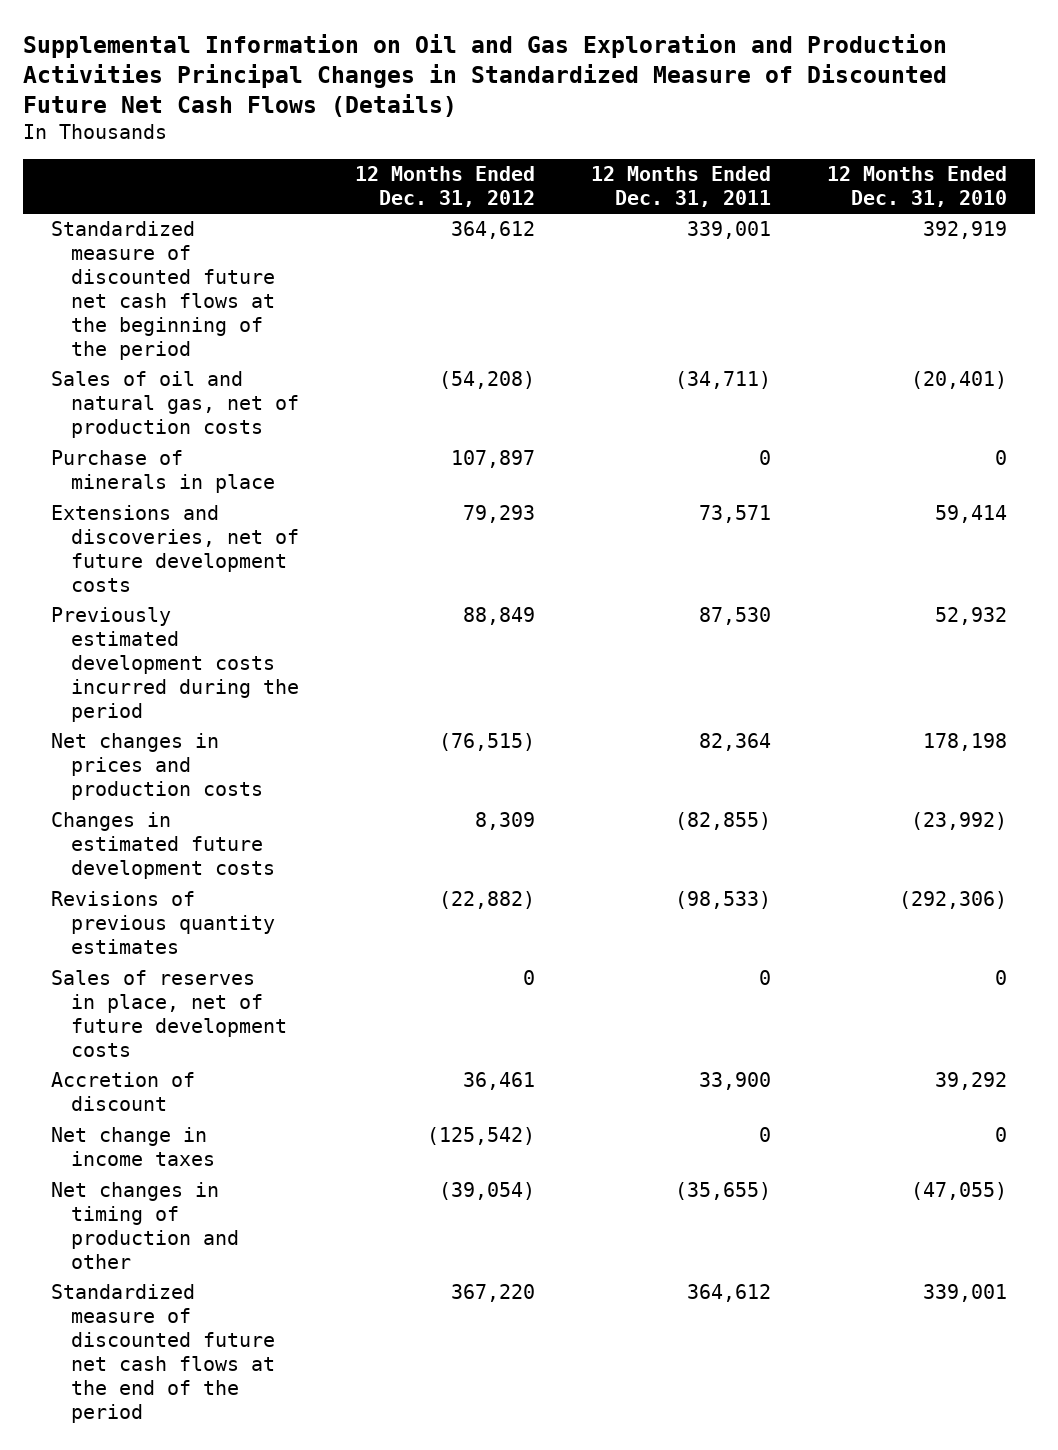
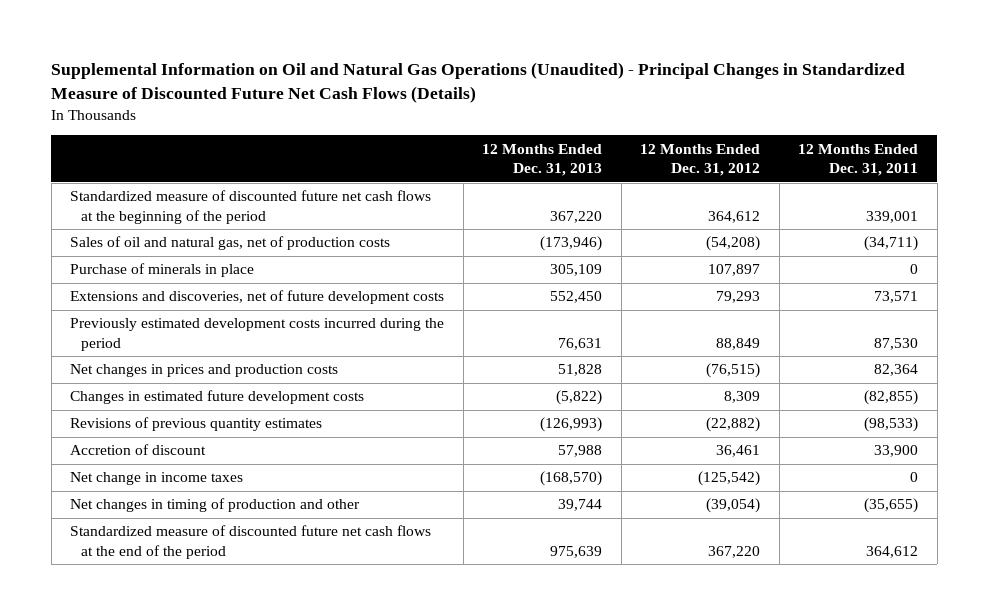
- Supplemental Information on Oil and Gas Exploration and Production Activities Principal Changes in Standardized Measure of Discounted Future Net Cash Flows (Details)
+ Supplemental Information on Oil and Natural Gas Operations (Unaudited) - Principal Changes in Standardized Measure of Discounted Future Net Cash Flows (Details)
- | 12 Months Ended Dec. 31, 2012 | 12 Months Ended Dec. 31, 2011 | 12 Months Ended Dec. 31, 2010
+ | 12 Months Ended Dec. 31, 2013 | 12 Months Ended Dec. 31, 2012 | 12 Months Ended Dec. 31, 2011
- Sales of reserves in place, net of future development costs | 0 | 0 | 0

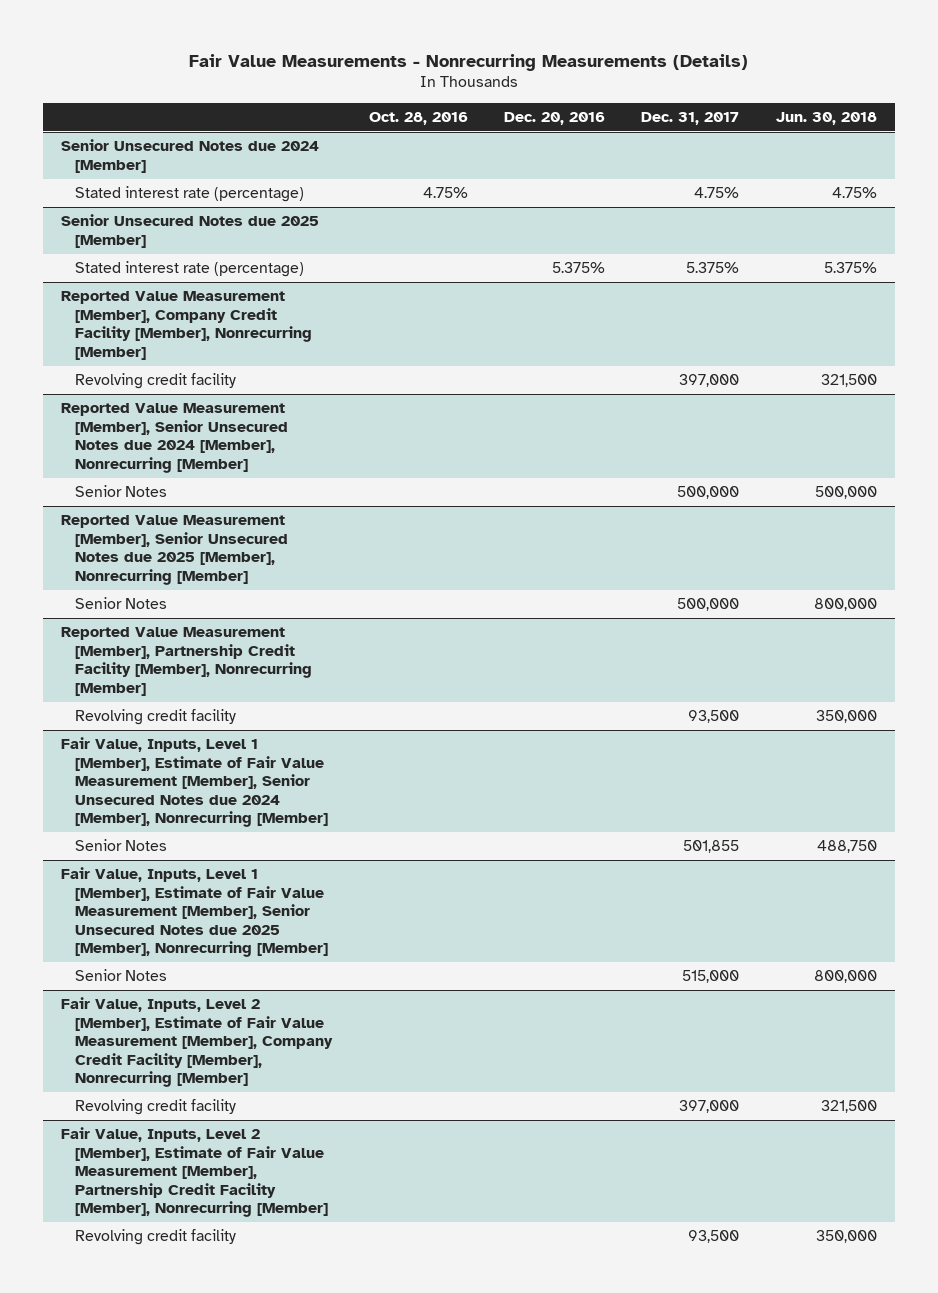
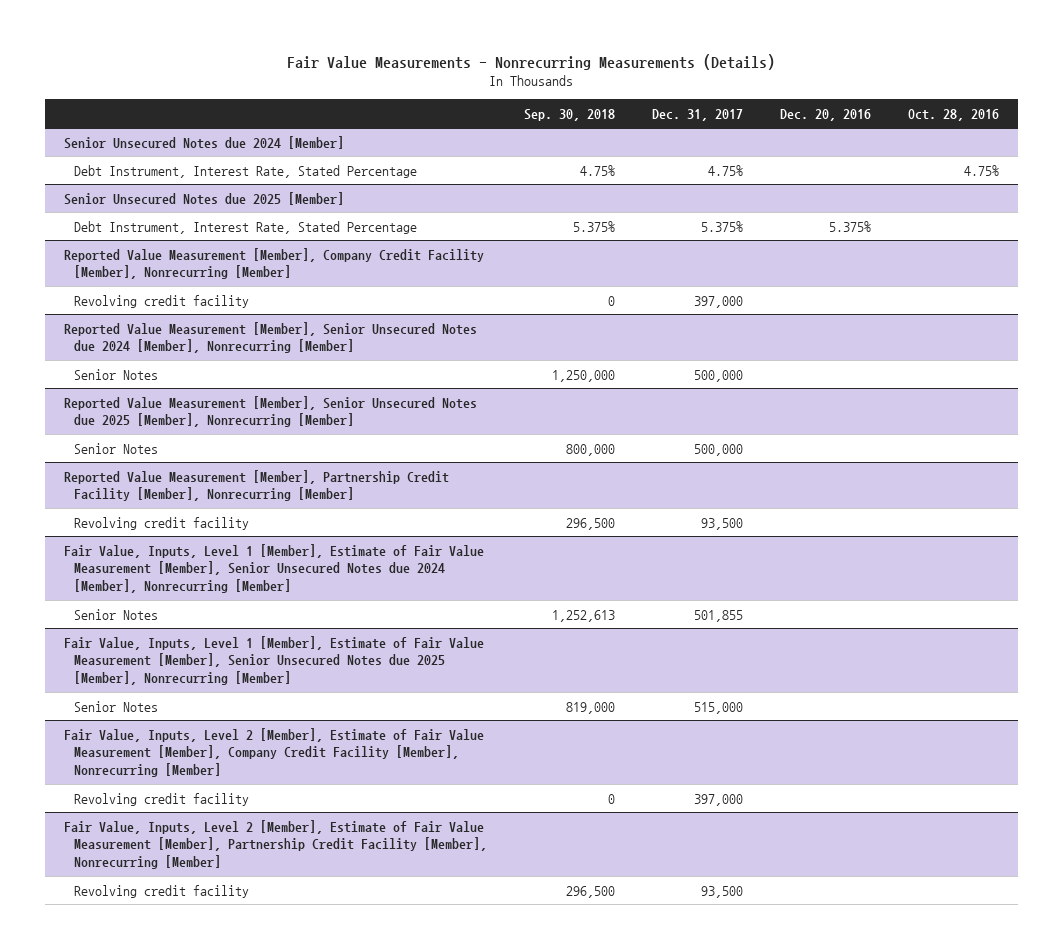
- | Oct. 28, 2016 | Dec. 20, 2016 | Dec. 31, 2017 | Jun. 30, 2018
+ | Sep. 30, 2018 | Dec. 31, 2017 | Dec. 20, 2016 | Oct. 28, 2016
@ Senior Unsecured Notes due 2024 [Member]
- Stated interest rate (percentage) | 4.75% | | 4.75% | 4.75%
+ Debt Instrument, Interest Rate, Stated Percentage | 4.75% | 4.75% | | 4.75%
@ Senior Unsecured Notes due 2025 [Member]
- Stated interest rate (percentage) | | 5.375% | 5.375% | 5.375%
+ Debt Instrument, Interest Rate, Stated Percentage | 5.375% | 5.375% | 5.375% |

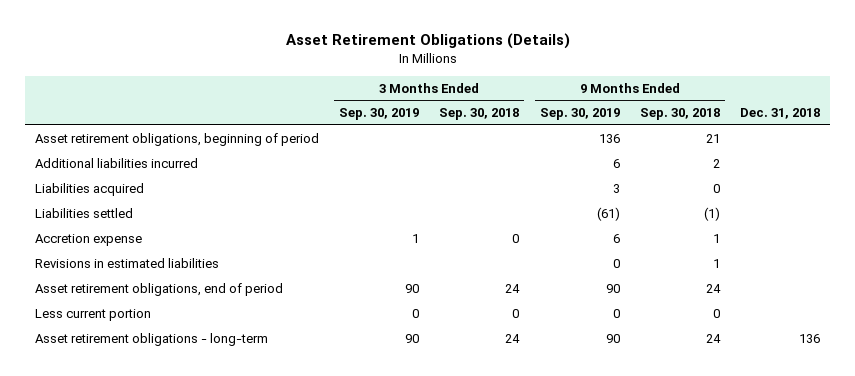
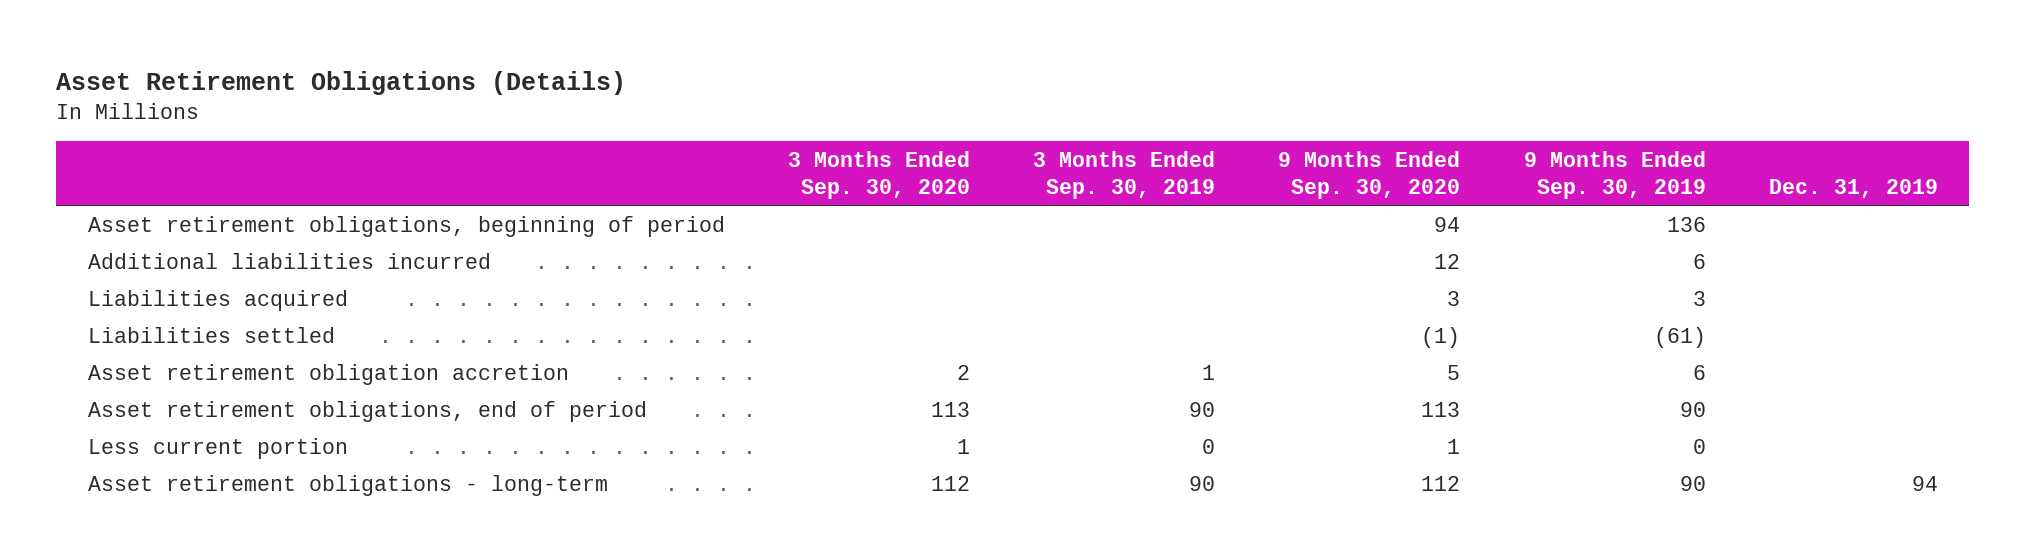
- | 3 Months Ended Sep. 30, 2019 | 3 Months Ended Sep. 30, 2018 | 9 Months Ended Sep. 30, 2019 | 9 Months Ended Sep. 30, 2018 | Dec. 31, 2018
+ | 3 Months Ended Sep. 30, 2020 | 3 Months Ended Sep. 30, 2019 | 9 Months Ended Sep. 30, 2020 | 9 Months Ended Sep. 30, 2019 | Dec. 31, 2019
- Accretion expense | 1 | 0 | 6 | 1 |
- Revisions in estimated liabilities | | | 0 | 1 |
+ Asset retirement obligation accretion | 2 | 1 | 5 | 6 |

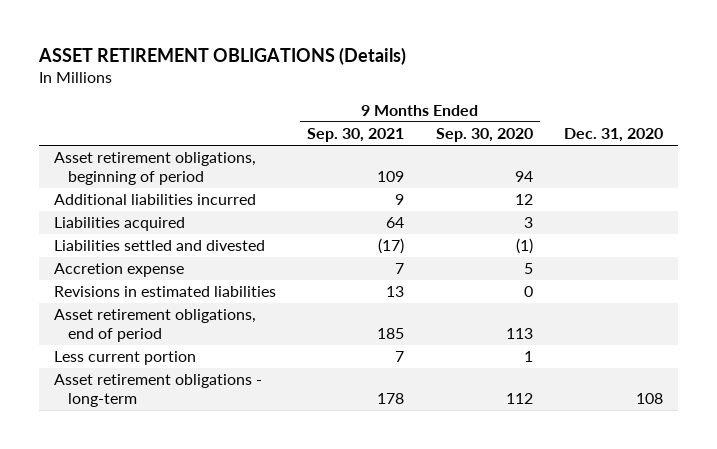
- Asset Retirement Obligations (Details)
+ ASSET RETIREMENT OBLIGATIONS (Details)
- | 3 Months Ended Sep. 30, 2020 | 3 Months Ended Sep. 30, 2019 | 9 Months Ended Sep. 30, 2020 | 9 Months Ended Sep. 30, 2019 | Dec. 31, 2019
+ | 9 Months Ended Sep. 30, 2021 | 9 Months Ended Sep. 30, 2020 | Dec. 31, 2020
- Liabilities settled | | | (1) | (61) |
- Asset retirement obligation accretion | 2 | 1 | 5 | 6 |
+ Liabilities settled and divested | (17) | (1) |
+ Accretion expense | 7 | 5 |
+ Revisions in estimated liabilities | 13 | 0 |

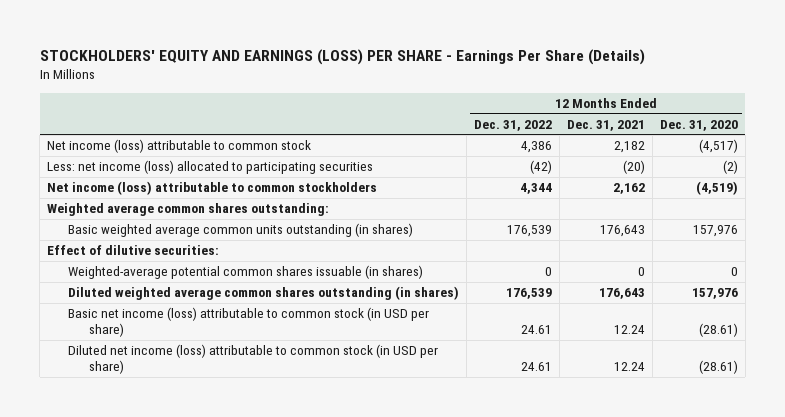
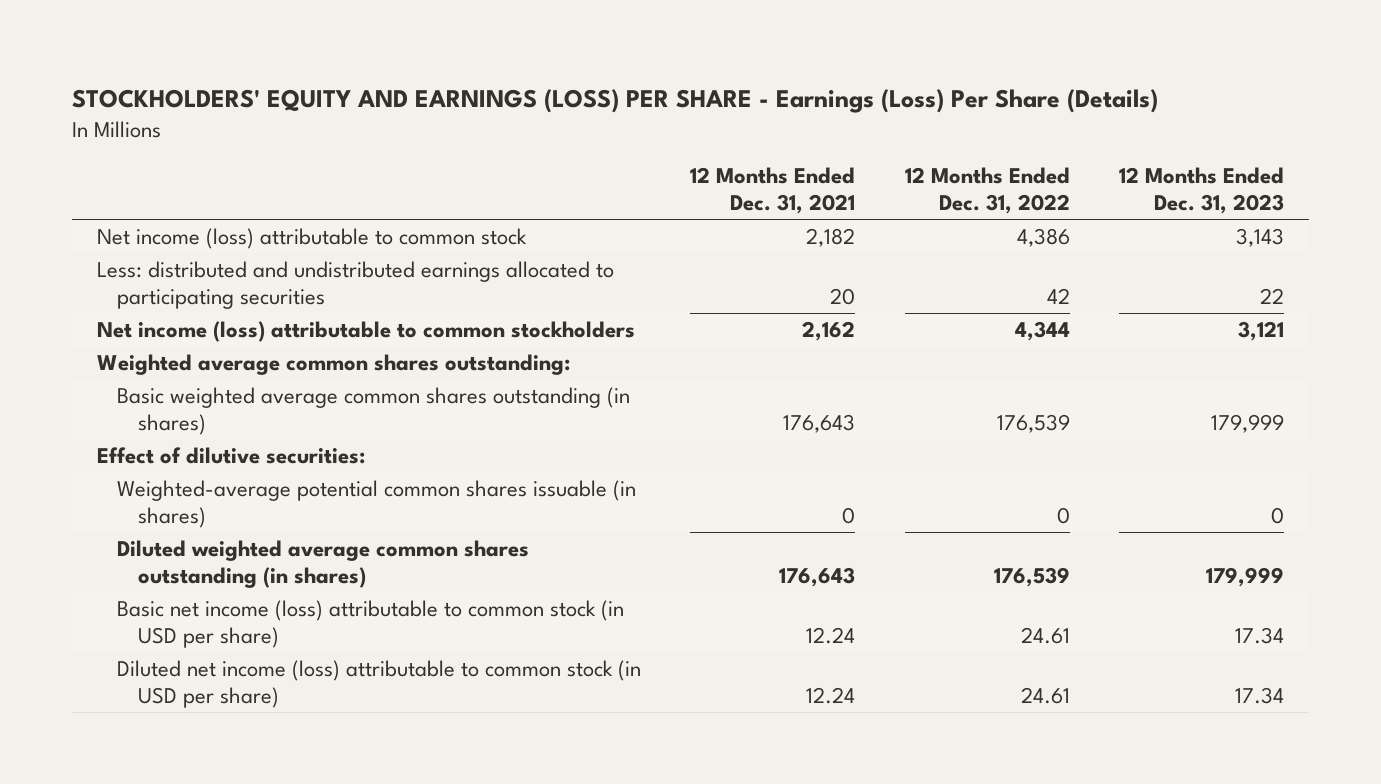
- STOCKHOLDERS' EQUITY AND EARNINGS (LOSS) PER SHARE - Earnings Per Share (Details)
+ STOCKHOLDERS' EQUITY AND EARNINGS (LOSS) PER SHARE - Earnings (Loss) Per Share (Details)
- | 12 Months Ended Dec. 31, 2022 | 12 Months Ended Dec. 31, 2021 | 12 Months Ended Dec. 31, 2020
+ | 12 Months Ended Dec. 31, 2021 | 12 Months Ended Dec. 31, 2022 | 12 Months Ended Dec. 31, 2023
- Less: net income (loss) allocated to participating securities | (42) | (20) | (2)
+ Less: distributed and undistributed earnings allocated to participating securities | 20 | 42 | 22
- Basic weighted average common units outstanding (in shares) | 176,539 | 176,643 | 157,976
+ Basic weighted average common shares outstanding (in shares) | 176,643 | 176,539 | 179,999

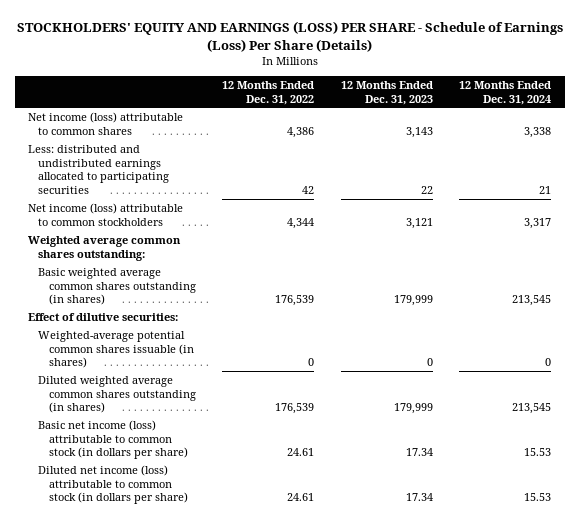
- STOCKHOLDERS' EQUITY AND EARNINGS (LOSS) PER SHARE - Earnings (Loss) Per Share (Details)
+ STOCKHOLDERS' EQUITY AND EARNINGS (LOSS) PER SHARE - Schedule of Earnings (Loss) Per Share (Details)
- | 12 Months Ended Dec. 31, 2021 | 12 Months Ended Dec. 31, 2022 | 12 Months Ended Dec. 31, 2023
+ | 12 Months Ended Dec. 31, 2022 | 12 Months Ended Dec. 31, 2023 | 12 Months Ended Dec. 31, 2024
- Net income (loss) attributable to common stock | 2,182 | 4,386 | 3,143
+ Net income (loss) attributable to common shares | 4,386 | 3,143 | 3,338
- Basic net income (loss) attributable to common stock (in USD per share) | 12.24 | 24.61 | 17.34
- Diluted net income (loss) attributable to common stock (in USD per share) | 12.24 | 24.61 | 17.34
+ Basic net income (loss) attributable to common stock (in dollars per share) | 24.61 | 17.34 | 15.53
+ Diluted net income (loss) attributable to common stock (in dollars per share) | 24.61 | 17.34 | 15.53

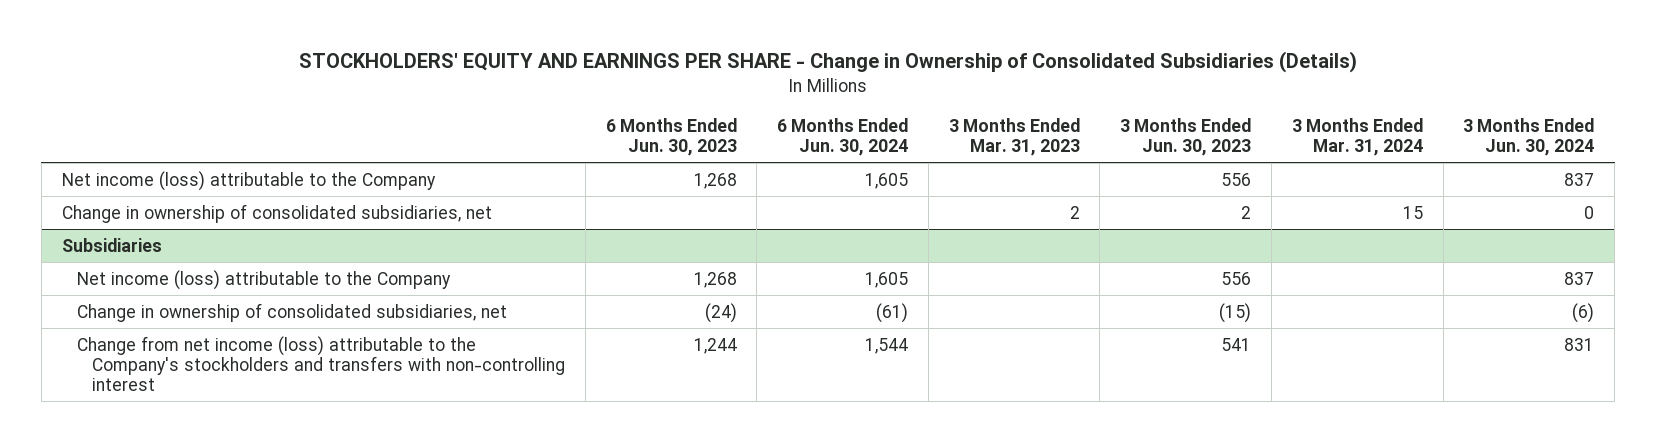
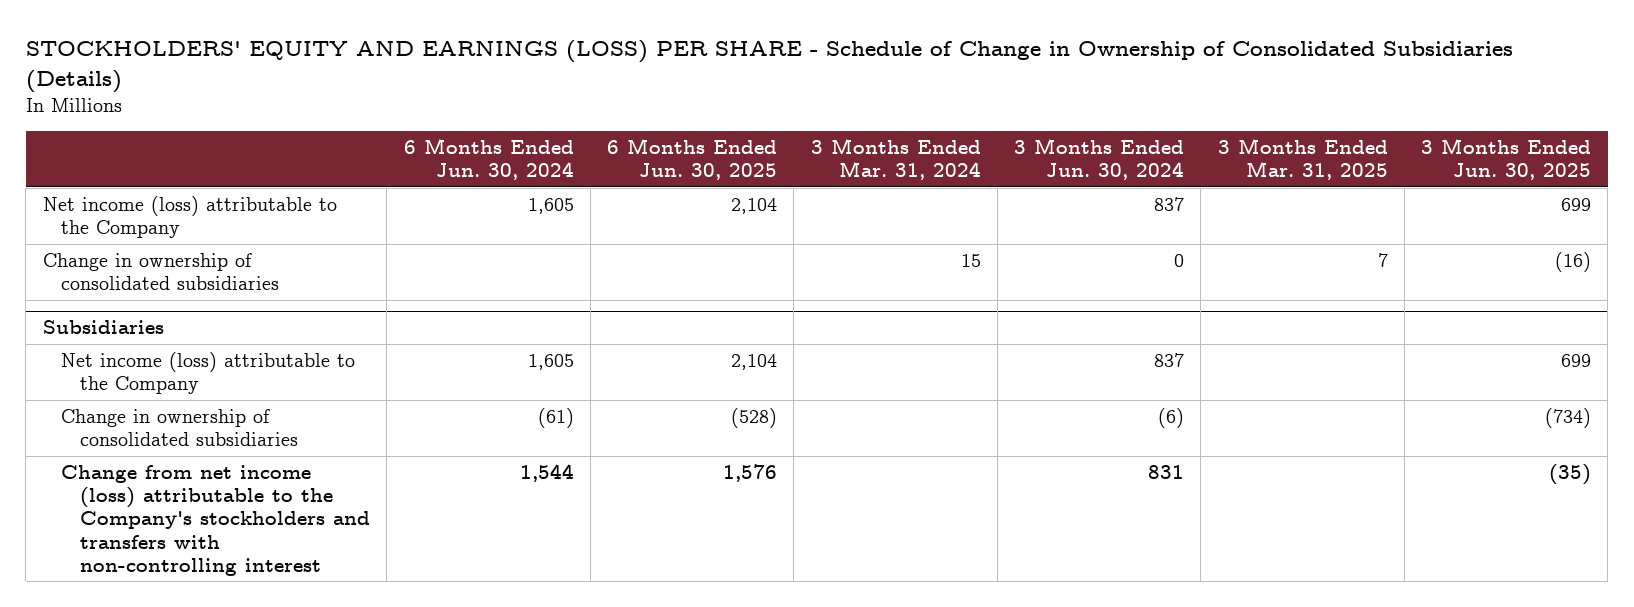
- STOCKHOLDERS' EQUITY AND EARNINGS PER SHARE - Change in Ownership of Consolidated Subsidiaries (Details)
+ STOCKHOLDERS' EQUITY AND EARNINGS (LOSS) PER SHARE - Schedule of Change in Ownership of Consolidated Subsidiaries (Details)
- | 6 Months Ended Jun. 30, 2023 | 6 Months Ended Jun. 30, 2024 | 3 Months Ended Mar. 31, 2023 | 3 Months Ended Jun. 30, 2023 | 3 Months Ended Mar. 31, 2024 | 3 Months Ended Jun. 30, 2024
+ | 6 Months Ended Jun. 30, 2024 | 6 Months Ended Jun. 30, 2025 | 3 Months Ended Mar. 31, 2024 | 3 Months Ended Jun. 30, 2024 | 3 Months Ended Mar. 31, 2025 | 3 Months Ended Jun. 30, 2025
- Change in ownership of consolidated subsidiaries, net | | | 2 | 2 | 15 | 0
+ Change in ownership of consolidated subsidiaries | | | 15 | 0 | 7 | (16)
@ Subsidiaries
- Change in ownership of consolidated subsidiaries, net | (24) | (61) | | (15) | | (6)
+ Change in ownership of consolidated subsidiaries | (61) | (528) | | (6) | | (734)

